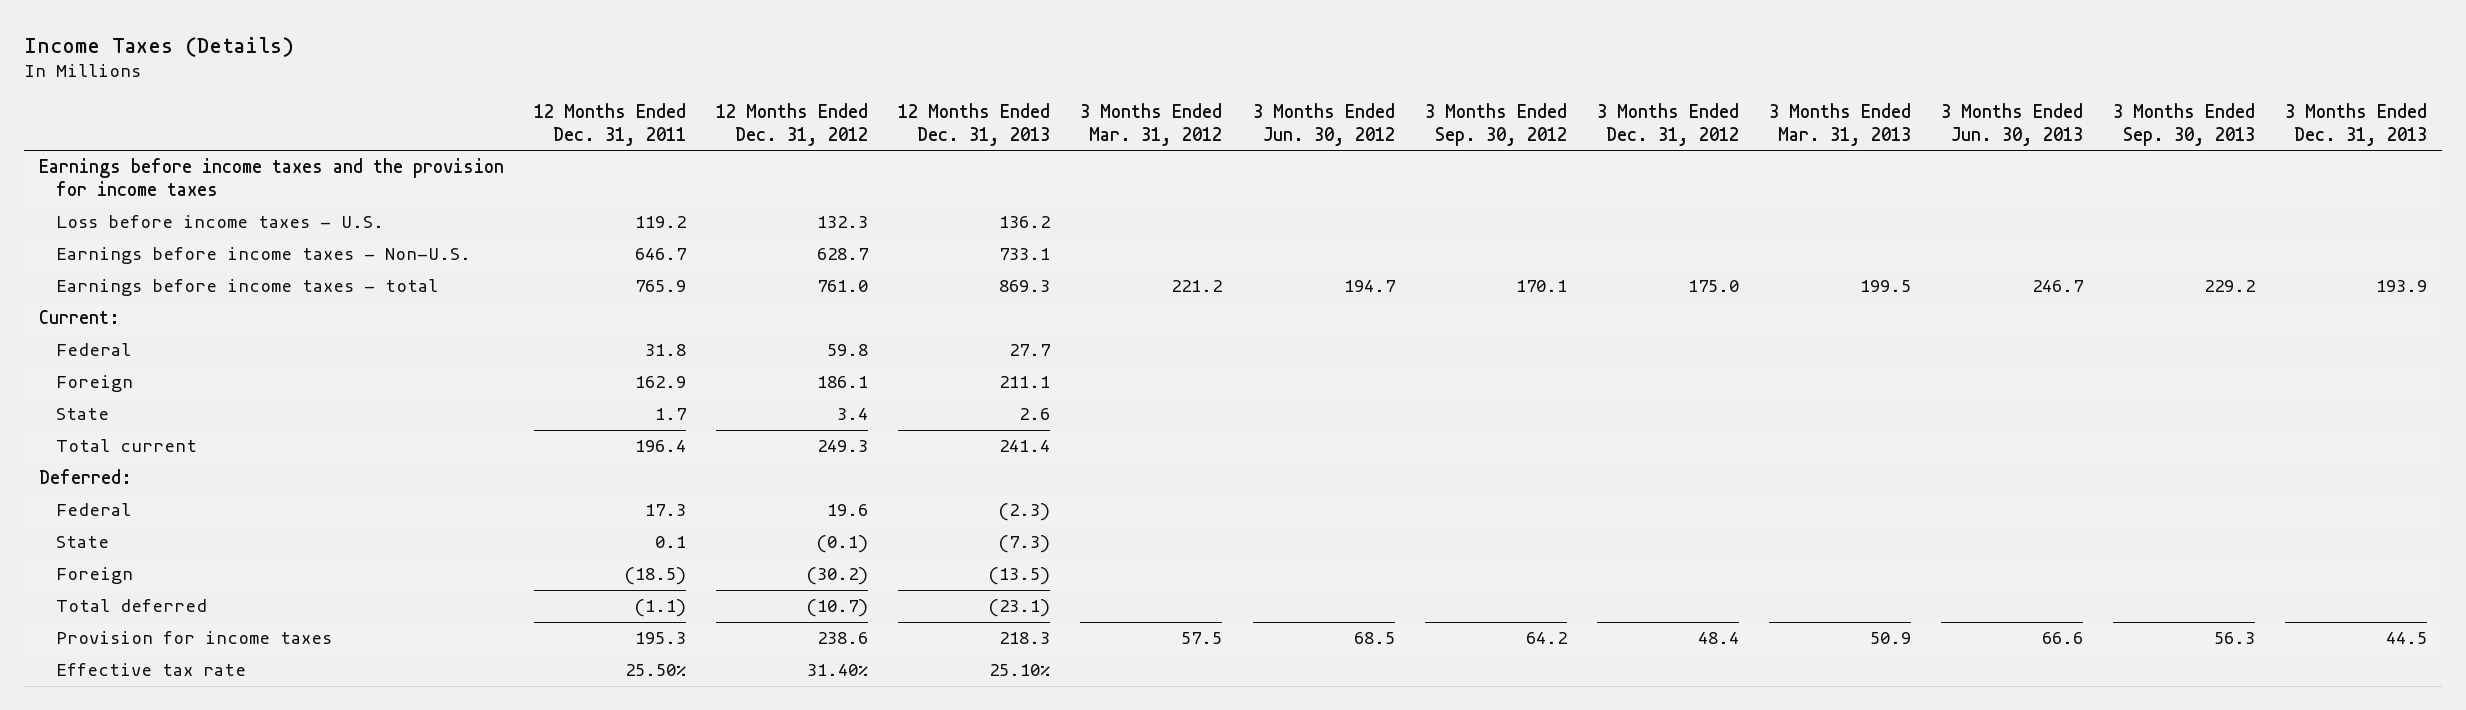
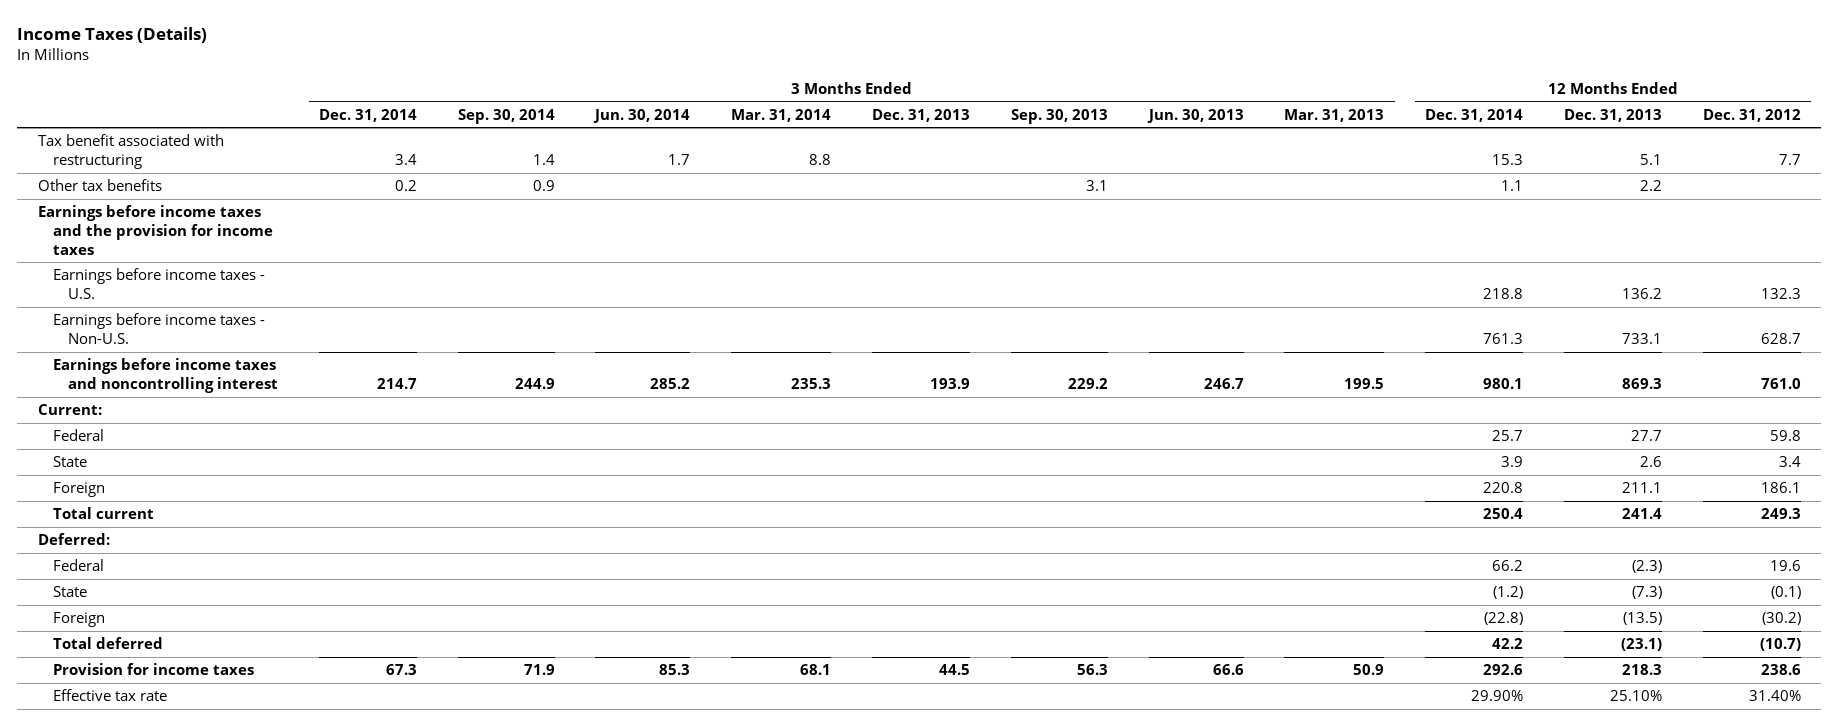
- | 12 Months Ended Dec. 31, 2011 | 12 Months Ended Dec. 31, 2012 | 12 Months Ended Dec. 31, 2013 | 3 Months Ended Mar. 31, 2012 | 3 Months Ended Jun. 30, 2012 | 3 Months Ended Sep. 30, 2012 | 3 Months Ended Dec. 31, 2012 | 3 Months Ended Mar. 31, 2013 | 3 Months Ended Jun. 30, 2013 | 3 Months Ended Sep. 30, 2013 | 3 Months Ended Dec. 31, 2013
+ | 3 Months Ended Dec. 31, 2014 | 3 Months Ended Sep. 30, 2014 | 3 Months Ended Jun. 30, 2014 | 3 Months Ended Mar. 31, 2014 | 3 Months Ended Dec. 31, 2013 | 3 Months Ended Sep. 30, 2013 | 3 Months Ended Jun. 30, 2013 | 3 Months Ended Mar. 31, 2013 | 12 Months Ended Dec. 31, 2014 | 12 Months Ended Dec. 31, 2013 | 12 Months Ended Dec. 31, 2012
+ Tax benefit associated with restructuring | 3.4 | 1.4 | 1.7 | 8.8 | | | | | 15.3 | 5.1 | 7.7
+ Other tax benefits | 0.2 | 0.9 | | | | 3.1 | | | 1.1 | 2.2 |
- Loss before income taxes - U.S. | 119.2 | 132.3 | 136.2 | | | | | | | |
+ Earnings before income taxes - U.S. | | | | | | | | | 218.8 | 136.2 | 132.3
- Earnings before income taxes - total | 765.9 | 761.0 | 869.3 | 221.2 | 194.7 | 170.1 | 175.0 | 199.5 | 246.7 | 229.2 | 193.9
+ Earnings before income taxes and noncontrolling interest | 214.7 | 244.9 | 285.2 | 235.3 | 193.9 | 229.2 | 246.7 | 199.5 | 980.1 | 869.3 | 761.0
moved down: Foreign | | | | | | | | | 220.8 | 211.1 | 186.1

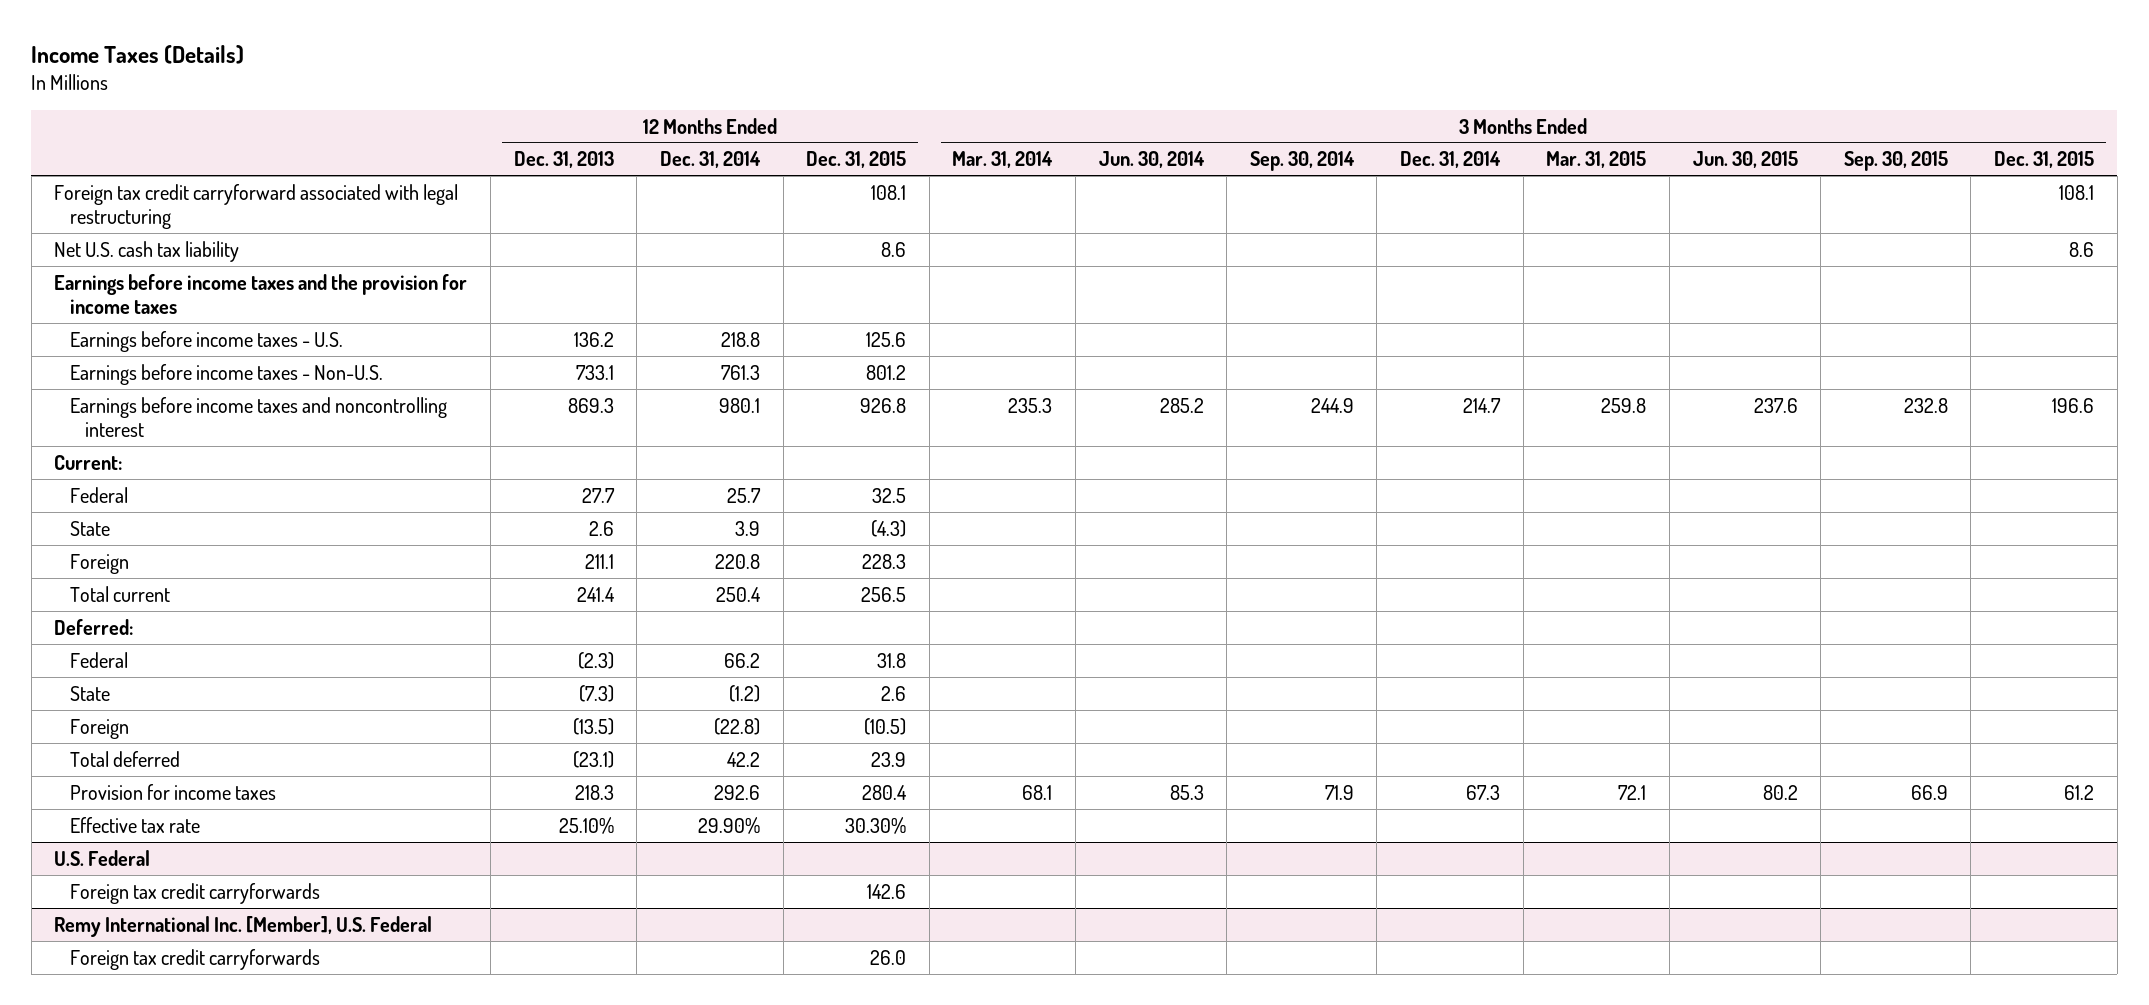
- | 3 Months Ended Dec. 31, 2014 | 3 Months Ended Sep. 30, 2014 | 3 Months Ended Jun. 30, 2014 | 3 Months Ended Mar. 31, 2014 | 3 Months Ended Dec. 31, 2013 | 3 Months Ended Sep. 30, 2013 | 3 Months Ended Jun. 30, 2013 | 3 Months Ended Mar. 31, 2013 | 12 Months Ended Dec. 31, 2014 | 12 Months Ended Dec. 31, 2013 | 12 Months Ended Dec. 31, 2012
+ | 12 Months Ended Dec. 31, 2013 | 12 Months Ended Dec. 31, 2014 | 12 Months Ended Dec. 31, 2015 | 3 Months Ended Mar. 31, 2014 | 3 Months Ended Jun. 30, 2014 | 3 Months Ended Sep. 30, 2014 | 3 Months Ended Dec. 31, 2014 | 3 Months Ended Mar. 31, 2015 | 3 Months Ended Jun. 30, 2015 | 3 Months Ended Sep. 30, 2015 | 3 Months Ended Dec. 31, 2015
- Tax benefit associated with restructuring | 3.4 | 1.4 | 1.7 | 8.8 | | | | | 15.3 | 5.1 | 7.7
- Other tax benefits | 0.2 | 0.9 | | | | 3.1 | | | 1.1 | 2.2 |
+ Foreign tax credit carryforward associated with legal restructuring | | | 108.1 | | | | | | | | 108.1
+ Net U.S. cash tax liability | | | 8.6 | | | | | | | | 8.6
+ U.S. Federal
+ Foreign tax credit carryforwards | | | 142.6 | | | | | | | |
+ Remy International Inc. [Member], U.S. Federal
+ Foreign tax credit carryforwards | | | 26.0 | | | | | | | |

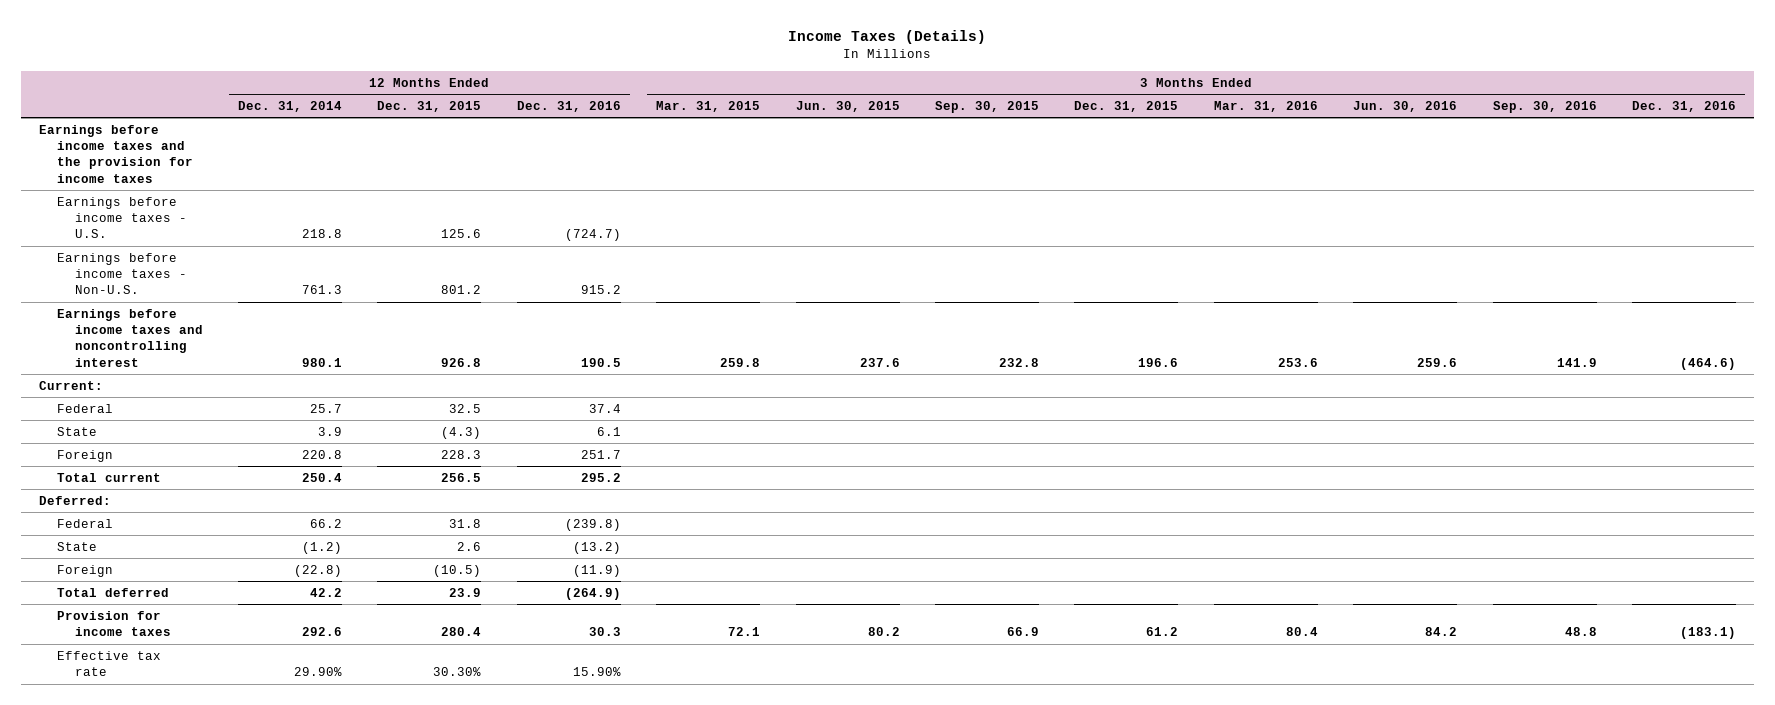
- | 12 Months Ended Dec. 31, 2013 | 12 Months Ended Dec. 31, 2014 | 12 Months Ended Dec. 31, 2015 | 3 Months Ended Mar. 31, 2014 | 3 Months Ended Jun. 30, 2014 | 3 Months Ended Sep. 30, 2014 | 3 Months Ended Dec. 31, 2014 | 3 Months Ended Mar. 31, 2015 | 3 Months Ended Jun. 30, 2015 | 3 Months Ended Sep. 30, 2015 | 3 Months Ended Dec. 31, 2015
+ | 12 Months Ended Dec. 31, 2014 | 12 Months Ended Dec. 31, 2015 | 12 Months Ended Dec. 31, 2016 | 3 Months Ended Mar. 31, 2015 | 3 Months Ended Jun. 30, 2015 | 3 Months Ended Sep. 30, 2015 | 3 Months Ended Dec. 31, 2015 | 3 Months Ended Mar. 31, 2016 | 3 Months Ended Jun. 30, 2016 | 3 Months Ended Sep. 30, 2016 | 3 Months Ended Dec. 31, 2016
- Foreign tax credit carryforward associated with legal restructuring | | | 108.1 | | | | | | | | 108.1
- Net U.S. cash tax liability | | | 8.6 | | | | | | | | 8.6
- U.S. Federal
- Foreign tax credit carryforwards | | | 142.6 | | | | | | | |
- Remy International Inc. [Member], U.S. Federal
- Foreign tax credit carryforwards | | | 26.0 | | | | | | | |

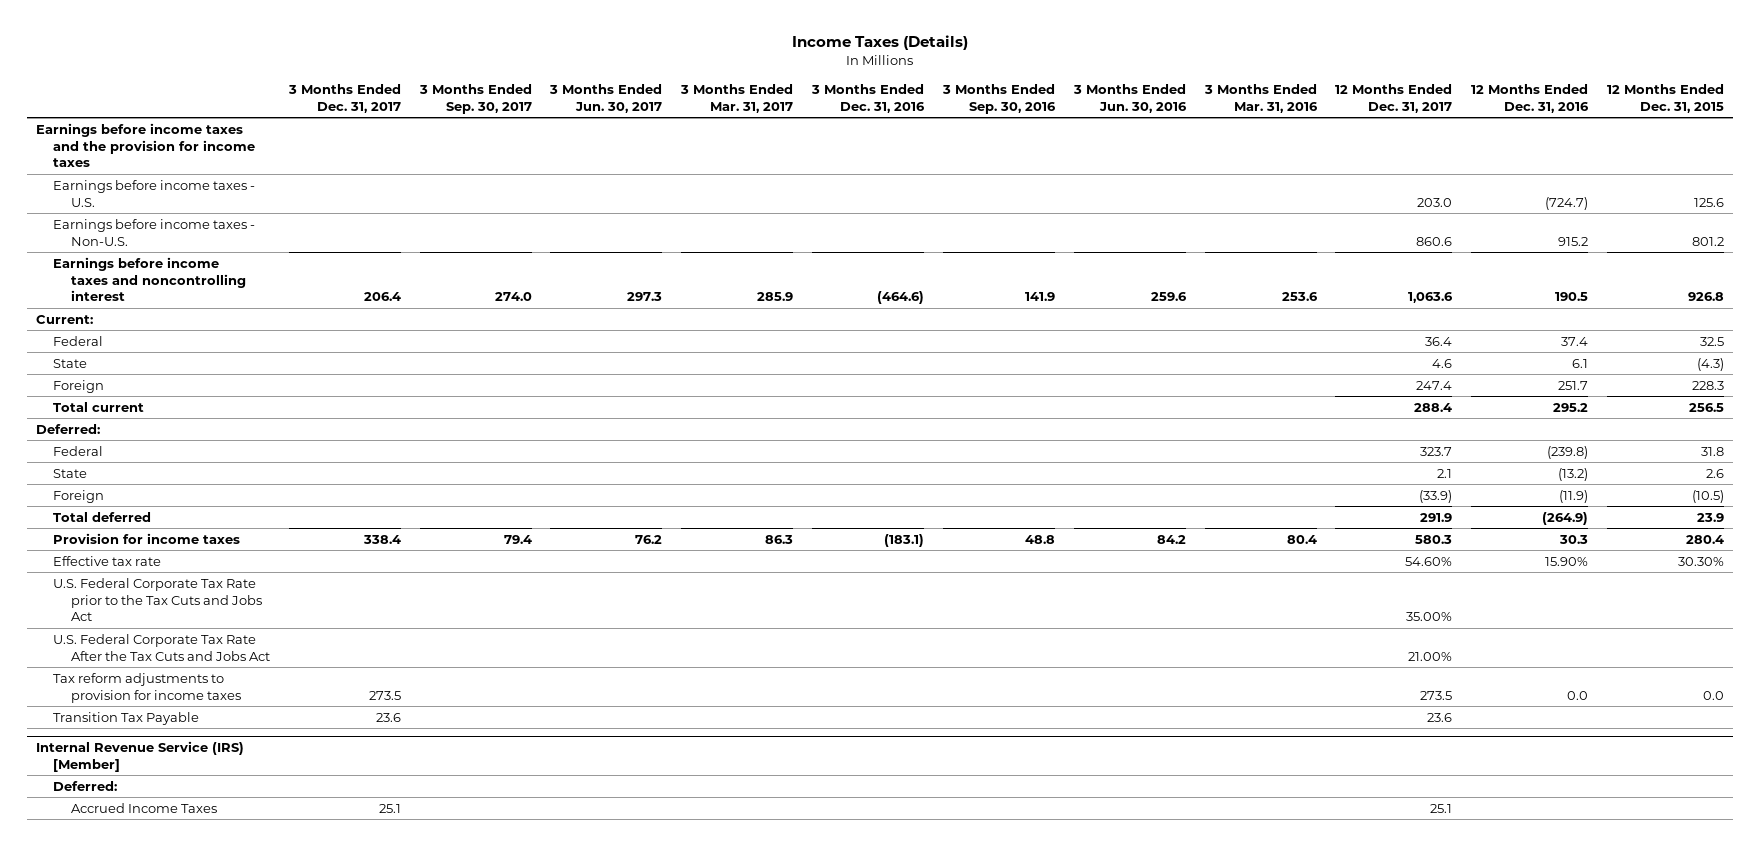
- | 12 Months Ended Dec. 31, 2014 | 12 Months Ended Dec. 31, 2015 | 12 Months Ended Dec. 31, 2016 | 3 Months Ended Mar. 31, 2015 | 3 Months Ended Jun. 30, 2015 | 3 Months Ended Sep. 30, 2015 | 3 Months Ended Dec. 31, 2015 | 3 Months Ended Mar. 31, 2016 | 3 Months Ended Jun. 30, 2016 | 3 Months Ended Sep. 30, 2016 | 3 Months Ended Dec. 31, 2016
+ | 3 Months Ended Dec. 31, 2017 | 3 Months Ended Sep. 30, 2017 | 3 Months Ended Jun. 30, 2017 | 3 Months Ended Mar. 31, 2017 | 3 Months Ended Dec. 31, 2016 | 3 Months Ended Sep. 30, 2016 | 3 Months Ended Jun. 30, 2016 | 3 Months Ended Mar. 31, 2016 | 12 Months Ended Dec. 31, 2017 | 12 Months Ended Dec. 31, 2016 | 12 Months Ended Dec. 31, 2015
+ U.S. Federal Corporate Tax Rate prior to the Tax Cuts and Jobs Act | | | | | | | | | 35.00% | |
+ U.S. Federal Corporate Tax Rate After the Tax Cuts and Jobs Act | | | | | | | | | 21.00% | |
+ Tax reform adjustments to provision for income taxes | 273.5 | | | | | | | | 273.5 | 0.0 | 0.0
+ Transition Tax Payable | 23.6 | | | | | | | | 23.6 | |
+ Internal Revenue Service (IRS) [Member]
+ Deferred:
+ Accrued Income Taxes | 25.1 | | | | | | | | 25.1 | |

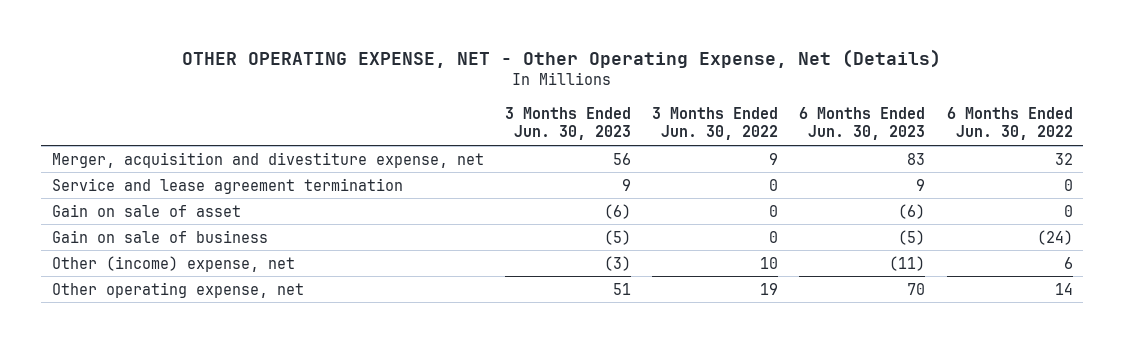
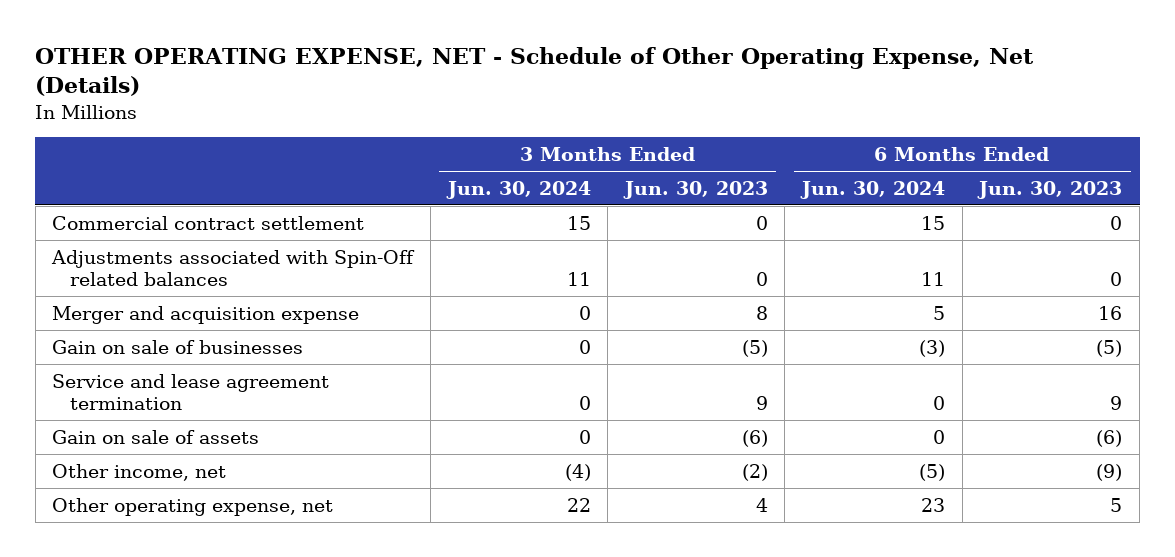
- OTHER OPERATING EXPENSE, NET - Other Operating Expense, Net (Details)
+ OTHER OPERATING EXPENSE, NET - Schedule of Other Operating Expense, Net (Details)
- | 3 Months Ended Jun. 30, 2023 | 3 Months Ended Jun. 30, 2022 | 6 Months Ended Jun. 30, 2023 | 6 Months Ended Jun. 30, 2022
+ | 3 Months Ended Jun. 30, 2024 | 3 Months Ended Jun. 30, 2023 | 6 Months Ended Jun. 30, 2024 | 6 Months Ended Jun. 30, 2023
- Merger, acquisition and divestiture expense, net | 56 | 9 | 83 | 32
+ Commercial contract settlement | 15 | 0 | 15 | 0
+ Adjustments associated with Spin-Off related balances | 11 | 0 | 11 | 0
+ Merger and acquisition expense | 0 | 8 | 5 | 16
+ Gain on sale of businesses | 0 | (5) | (3) | (5)
- Gain on sale of asset | (6) | 0 | (6) | 0
- Gain on sale of business | (5) | 0 | (5) | (24)
- Other (income) expense, net | (3) | 10 | (11) | 6
- Other operating expense, net | 51 | 19 | 70 | 14
+ Gain on sale of assets | 0 | (6) | 0 | (6)
+ Other income, net | (4) | (2) | (5) | (9)
+ Other operating expense, net | 22 | 4 | 23 | 5

